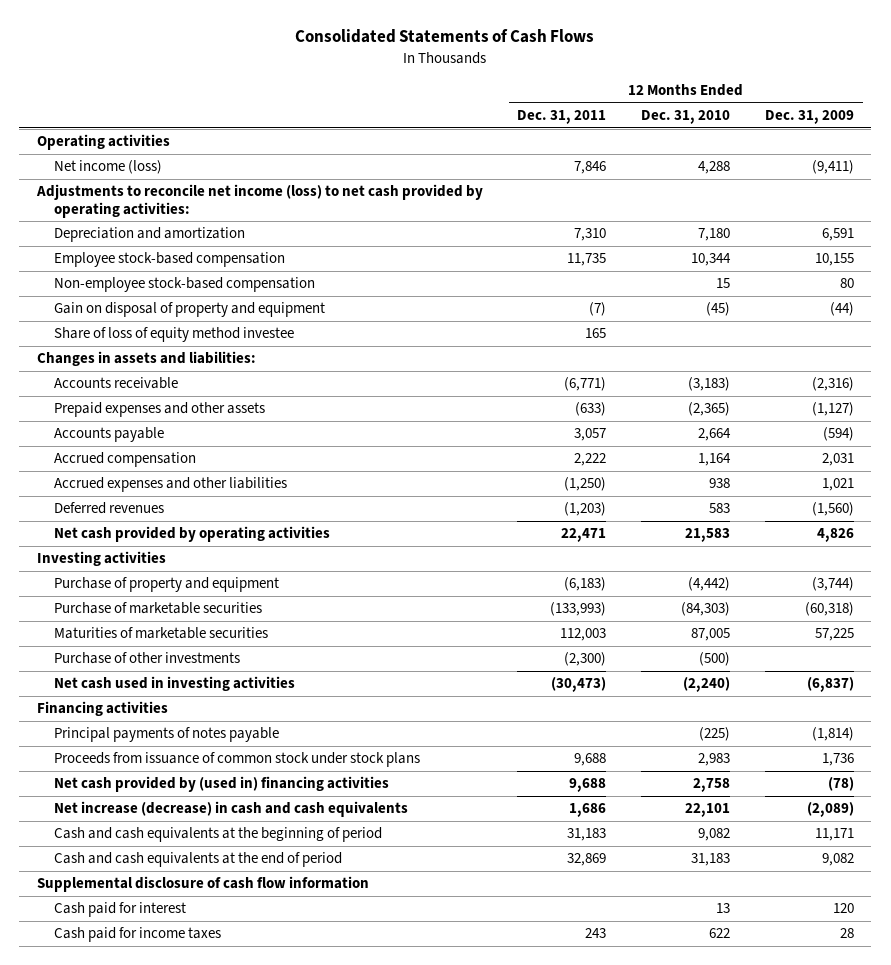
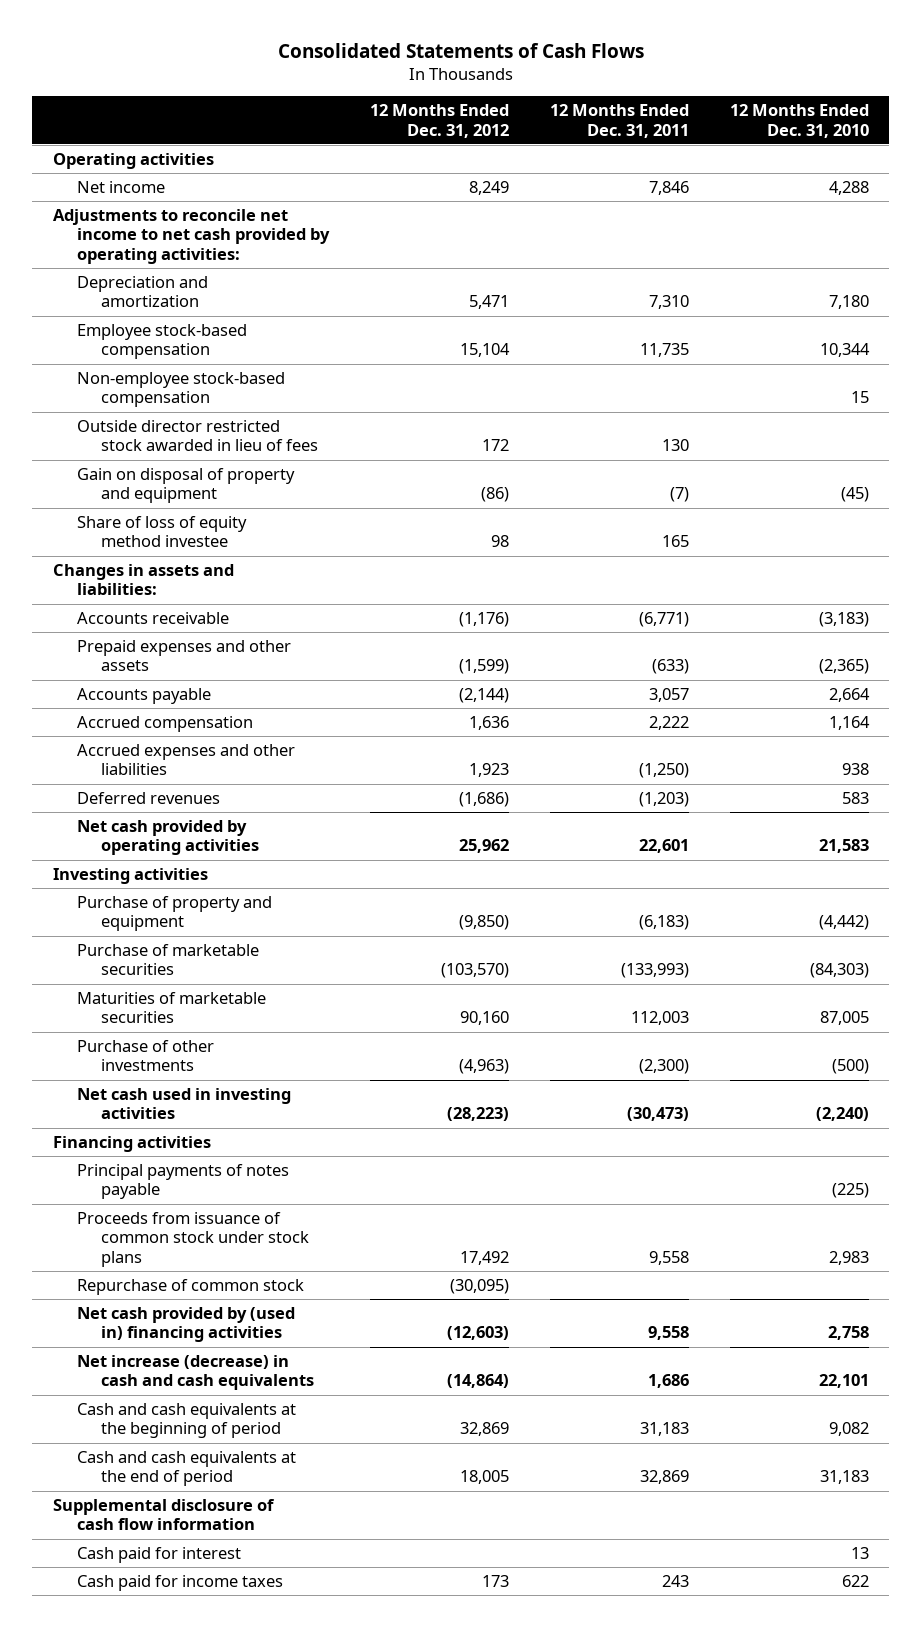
- | 12 Months Ended Dec. 31, 2011 | 12 Months Ended Dec. 31, 2010 | 12 Months Ended Dec. 31, 2009
+ | 12 Months Ended Dec. 31, 2012 | 12 Months Ended Dec. 31, 2011 | 12 Months Ended Dec. 31, 2010
- Net income (loss) | 7,846 | 4,288 | (9,411)
- Adjustments to reconcile net income (loss) to net cash provided by operating activities:
+ Net income | 8,249 | 7,846 | 4,288
+ Adjustments to reconcile net income to net cash provided by operating activities:
+ Outside director restricted stock awarded in lieu of fees | 172 | 130 |
- Net cash provided by operating activities | 22,471 | 21,583 | 4,826
+ Net cash provided by operating activities | 25,962 | 22,601 | 21,583
- Proceeds from issuance of common stock under stock plans | 9,688 | 2,983 | 1,736
- Net cash provided by (used in) financing activities | 9,688 | 2,758 | (78)
+ Proceeds from issuance of common stock under stock plans | 17,492 | 9,558 | 2,983
+ Repurchase of common stock | (30,095) | |
+ Net cash provided by (used in) financing activities | (12,603) | 9,558 | 2,758

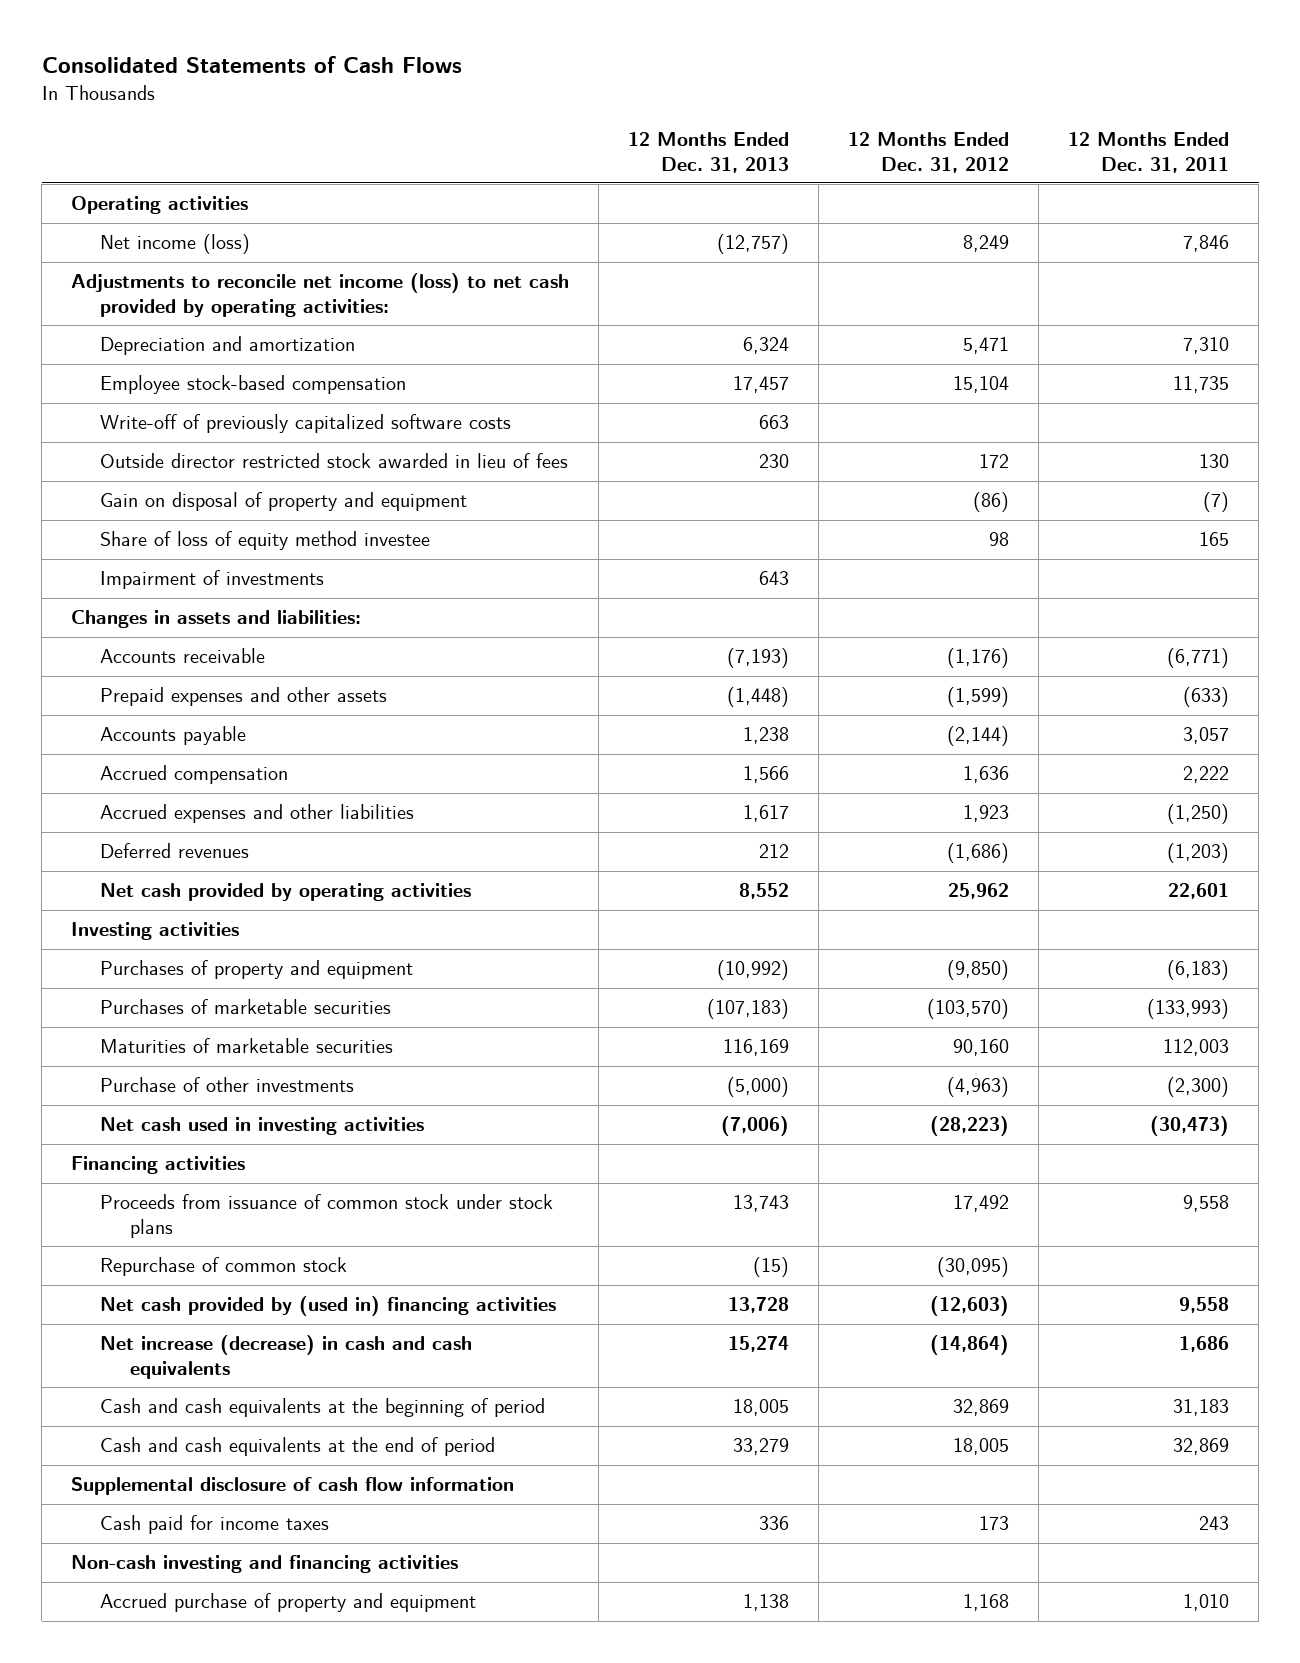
- | 12 Months Ended Dec. 31, 2012 | 12 Months Ended Dec. 31, 2011 | 12 Months Ended Dec. 31, 2010
+ | 12 Months Ended Dec. 31, 2013 | 12 Months Ended Dec. 31, 2012 | 12 Months Ended Dec. 31, 2011
- Net income | 8,249 | 7,846 | 4,288
- Adjustments to reconcile net income to net cash provided by operating activities:
+ Net income (loss) | (12,757) | 8,249 | 7,846
+ Adjustments to reconcile net income (loss) to net cash provided by operating activities:
- Non-employee stock-based compensation | | | 15
+ Write-off of previously capitalized software costs | 663 | |
+ Impairment of investments | 643 | |
- Purchase of property and equipment | (9,850) | (6,183) | (4,442)
- Purchase of marketable securities | (103,570) | (133,993) | (84,303)
+ Purchases of property and equipment | (10,992) | (9,850) | (6,183)
+ Purchases of marketable securities | (107,183) | (103,570) | (133,993)
- Principal payments of notes payable | | | (225)
- Cash paid for interest | | | 13
+ Non-cash investing and financing activities
+ Accrued purchase of property and equipment | 1,138 | 1,168 | 1,010

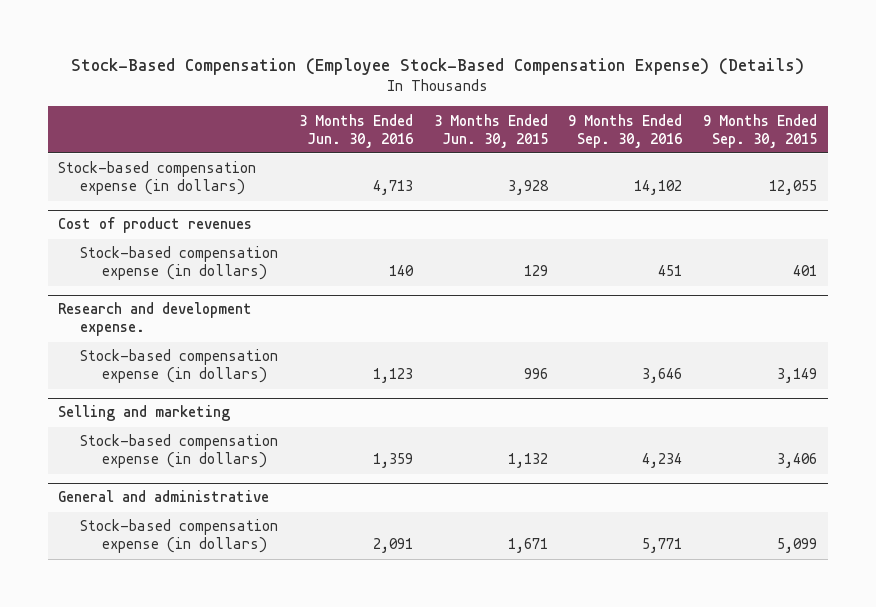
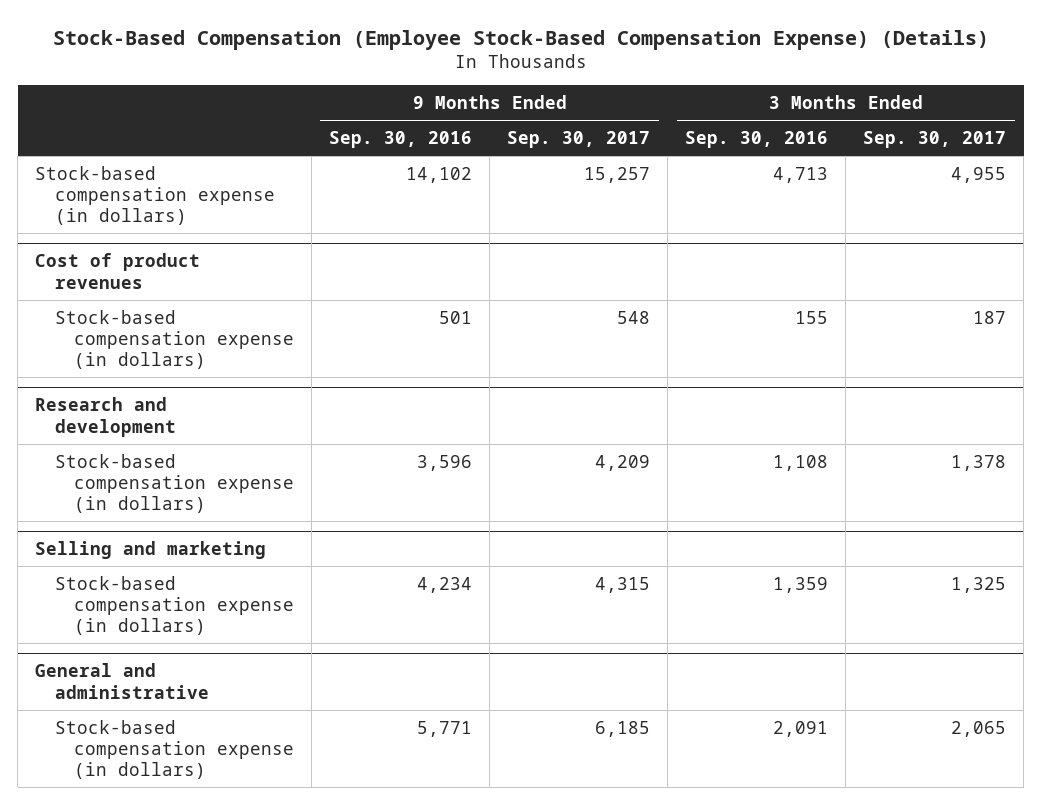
- | 3 Months Ended Jun. 30, 2016 | 3 Months Ended Jun. 30, 2015 | 9 Months Ended Sep. 30, 2016 | 9 Months Ended Sep. 30, 2015
+ | 9 Months Ended Sep. 30, 2016 | 9 Months Ended Sep. 30, 2017 | 3 Months Ended Sep. 30, 2016 | 3 Months Ended Sep. 30, 2017
@ Cost of product revenues
- Stock-based compensation expense (in dollars) | 140 | 129 | 451 | 401
- Research and development expense.
- Stock-based compensation expense (in dollars) | 1,123 | 996 | 3,646 | 3,149
@ Cost of product revenues
+ Stock-based compensation expense (in dollars) | 501 | 548 | 155 | 187
+ Research and development
+ Stock-based compensation expense (in dollars) | 3,596 | 4,209 | 1,108 | 1,378

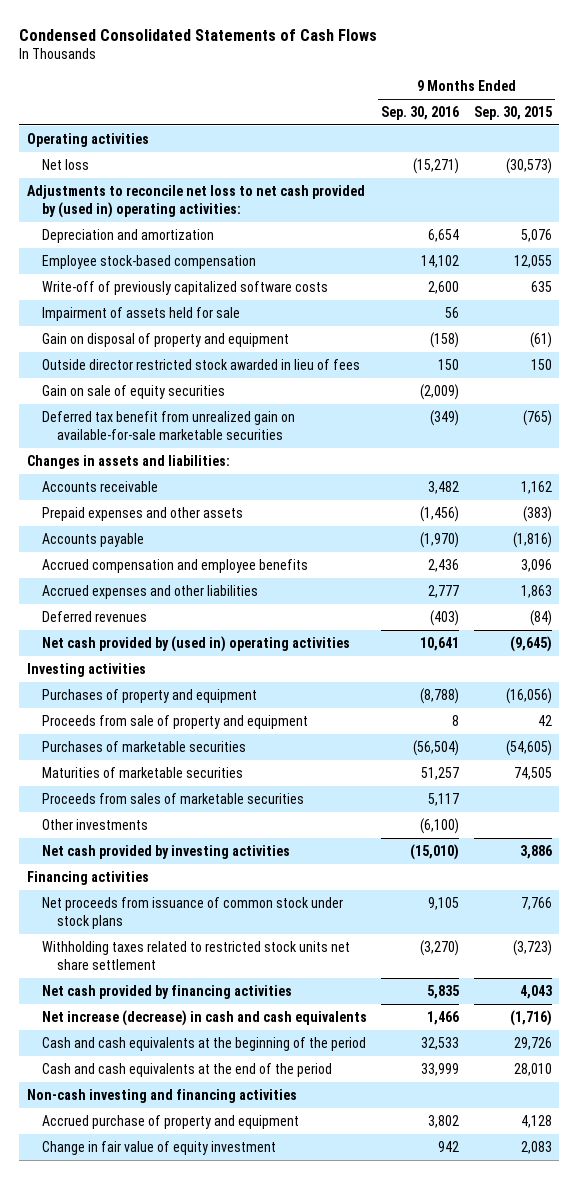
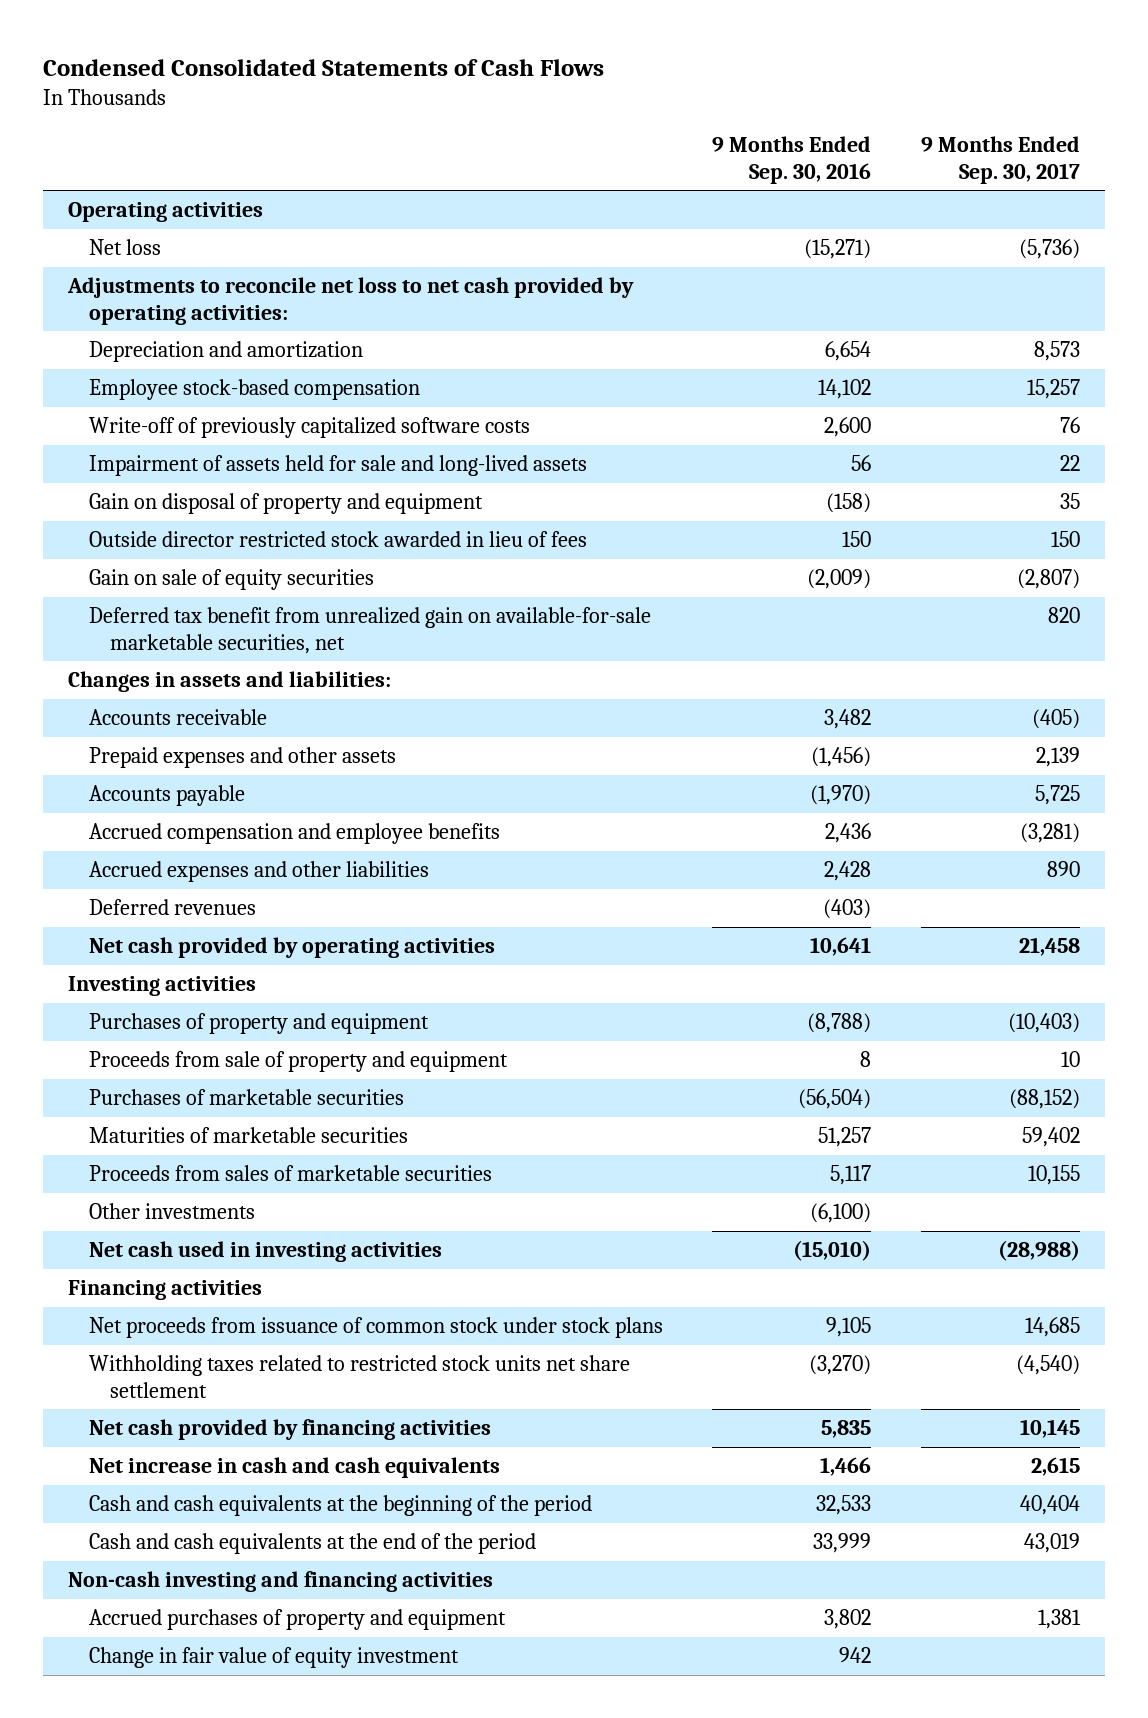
- | 9 Months Ended Sep. 30, 2016 | 9 Months Ended Sep. 30, 2015
+ | 9 Months Ended Sep. 30, 2016 | 9 Months Ended Sep. 30, 2017
- Adjustments to reconcile net loss to net cash provided by (used in) operating activities:
+ Adjustments to reconcile net loss to net cash provided by operating activities:
- Impairment of assets held for sale | 56 |
+ Impairment of assets held for sale and long-lived assets | 56 | 22
- Deferred tax benefit from unrealized gain on available-for-sale marketable securities | (349) | (765)
+ Deferred tax benefit from unrealized gain on available-for-sale marketable securities, net | | 820
- Accrued expenses and other liabilities | 2,777 | 1,863
+ Accrued expenses and other liabilities | 2,428 | 890
- Net cash provided by (used in) operating activities | 10,641 | (9,645)
+ Net cash provided by operating activities | 10,641 | 21,458
- Net cash provided by investing activities | (15,010) | 3,886
+ Net cash used in investing activities | (15,010) | (28,988)
- Net increase (decrease) in cash and cash equivalents | 1,466 | (1,716)
+ Net increase in cash and cash equivalents | 1,466 | 2,615
- Accrued purchase of property and equipment | 3,802 | 4,128
+ Accrued purchases of property and equipment | 3,802 | 1,381

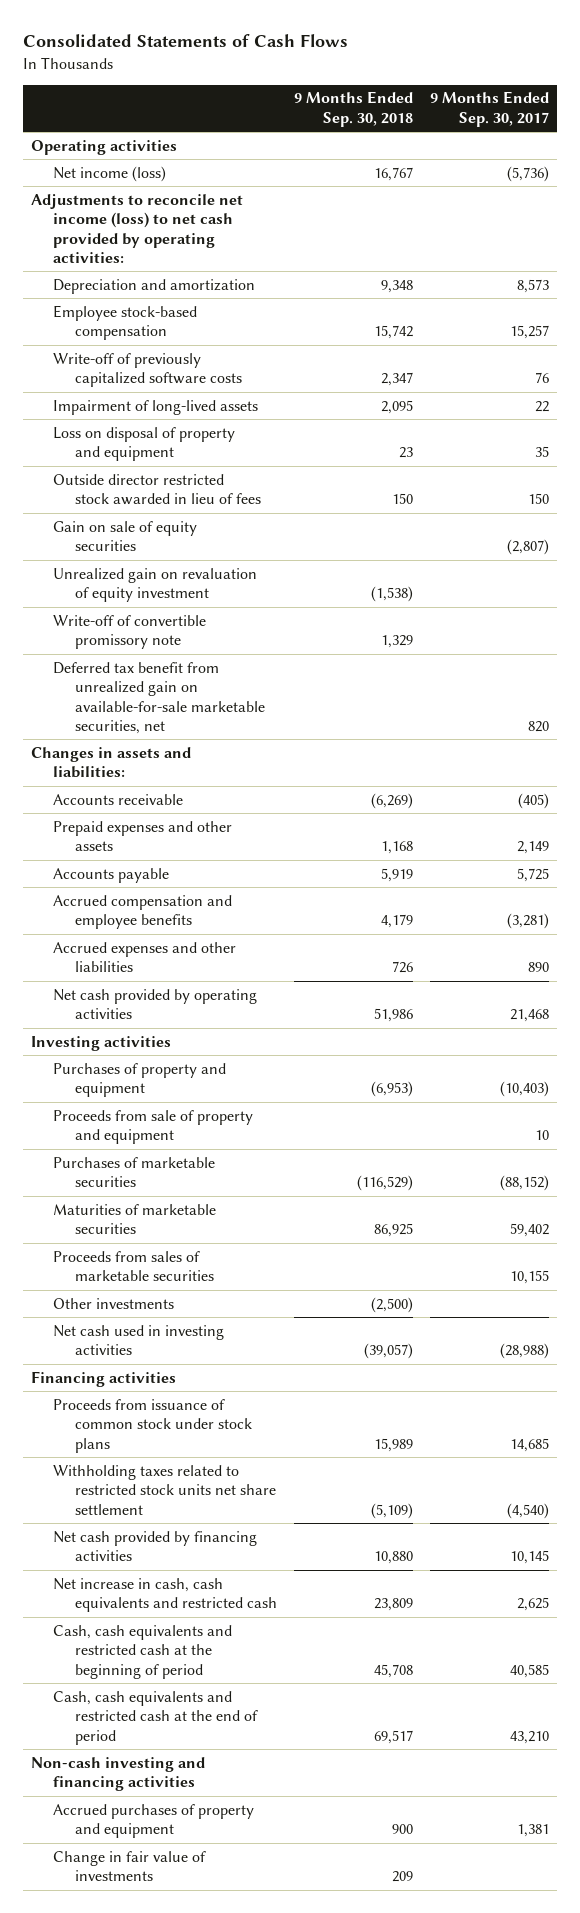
- Condensed Consolidated Statements of Cash Flows
+ Consolidated Statements of Cash Flows
- | 9 Months Ended Sep. 30, 2016 | 9 Months Ended Sep. 30, 2017
+ | 9 Months Ended Sep. 30, 2018 | 9 Months Ended Sep. 30, 2017
- Net loss | (15,271) | (5,736)
- Adjustments to reconcile net loss to net cash provided by operating activities:
+ Net income (loss) | 16,767 | (5,736)
+ Adjustments to reconcile net income (loss) to net cash provided by operating activities:
- Impairment of assets held for sale and long-lived assets | 56 | 22
- Gain on disposal of property and equipment | (158) | 35
+ Impairment of long-lived assets | 2,095 | 22
+ Loss on disposal of property and equipment | 23 | 35
+ Unrealized gain on revaluation of equity investment | (1,538) |
+ Write-off of convertible promissory note | 1,329 |
- Prepaid expenses and other assets | (1,456) | 2,139
+ Prepaid expenses and other assets | 1,168 | 2,149
- Deferred revenues | (403) |
- Net cash provided by operating activities | 10,641 | 21,458
+ Net cash provided by operating activities | 51,986 | 21,468
- Net proceeds from issuance of common stock under stock plans | 9,105 | 14,685
+ Proceeds from issuance of common stock under stock plans | 15,989 | 14,685
- Net increase in cash and cash equivalents | 1,466 | 2,615
- Cash and cash equivalents at the beginning of the period | 32,533 | 40,404
- Cash and cash equivalents at the end of the period | 33,999 | 43,019
+ Net increase in cash, cash equivalents and restricted cash | 23,809 | 2,625
+ Cash, cash equivalents and restricted cash at the beginning of period | 45,708 | 40,585
+ Cash, cash equivalents and restricted cash at the end of period | 69,517 | 43,210
- Change in fair value of equity investment | 942 |
+ Change in fair value of investments | 209 |

